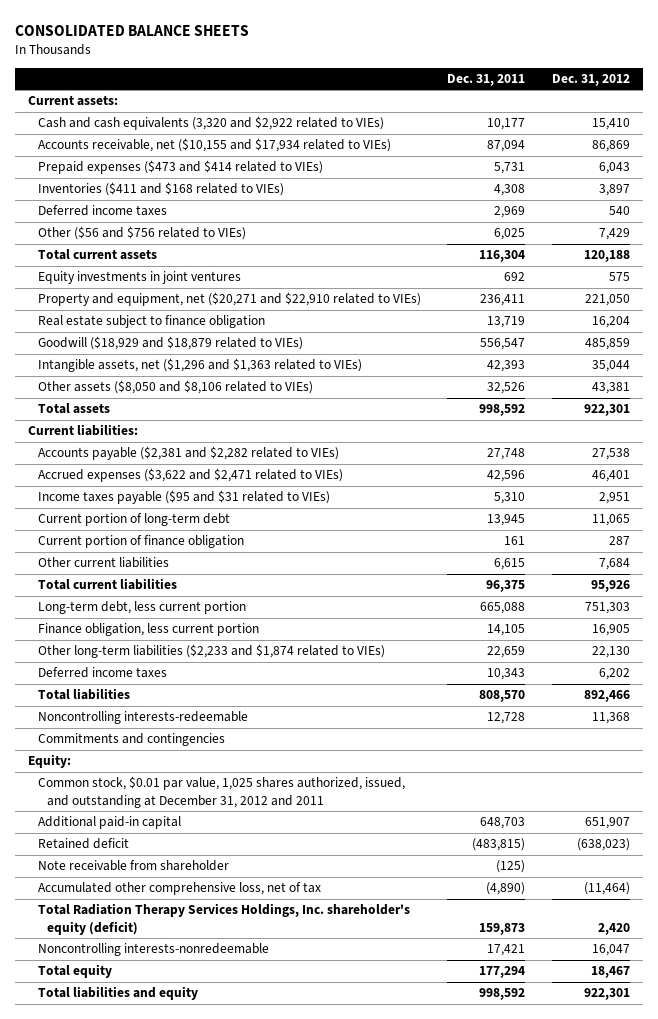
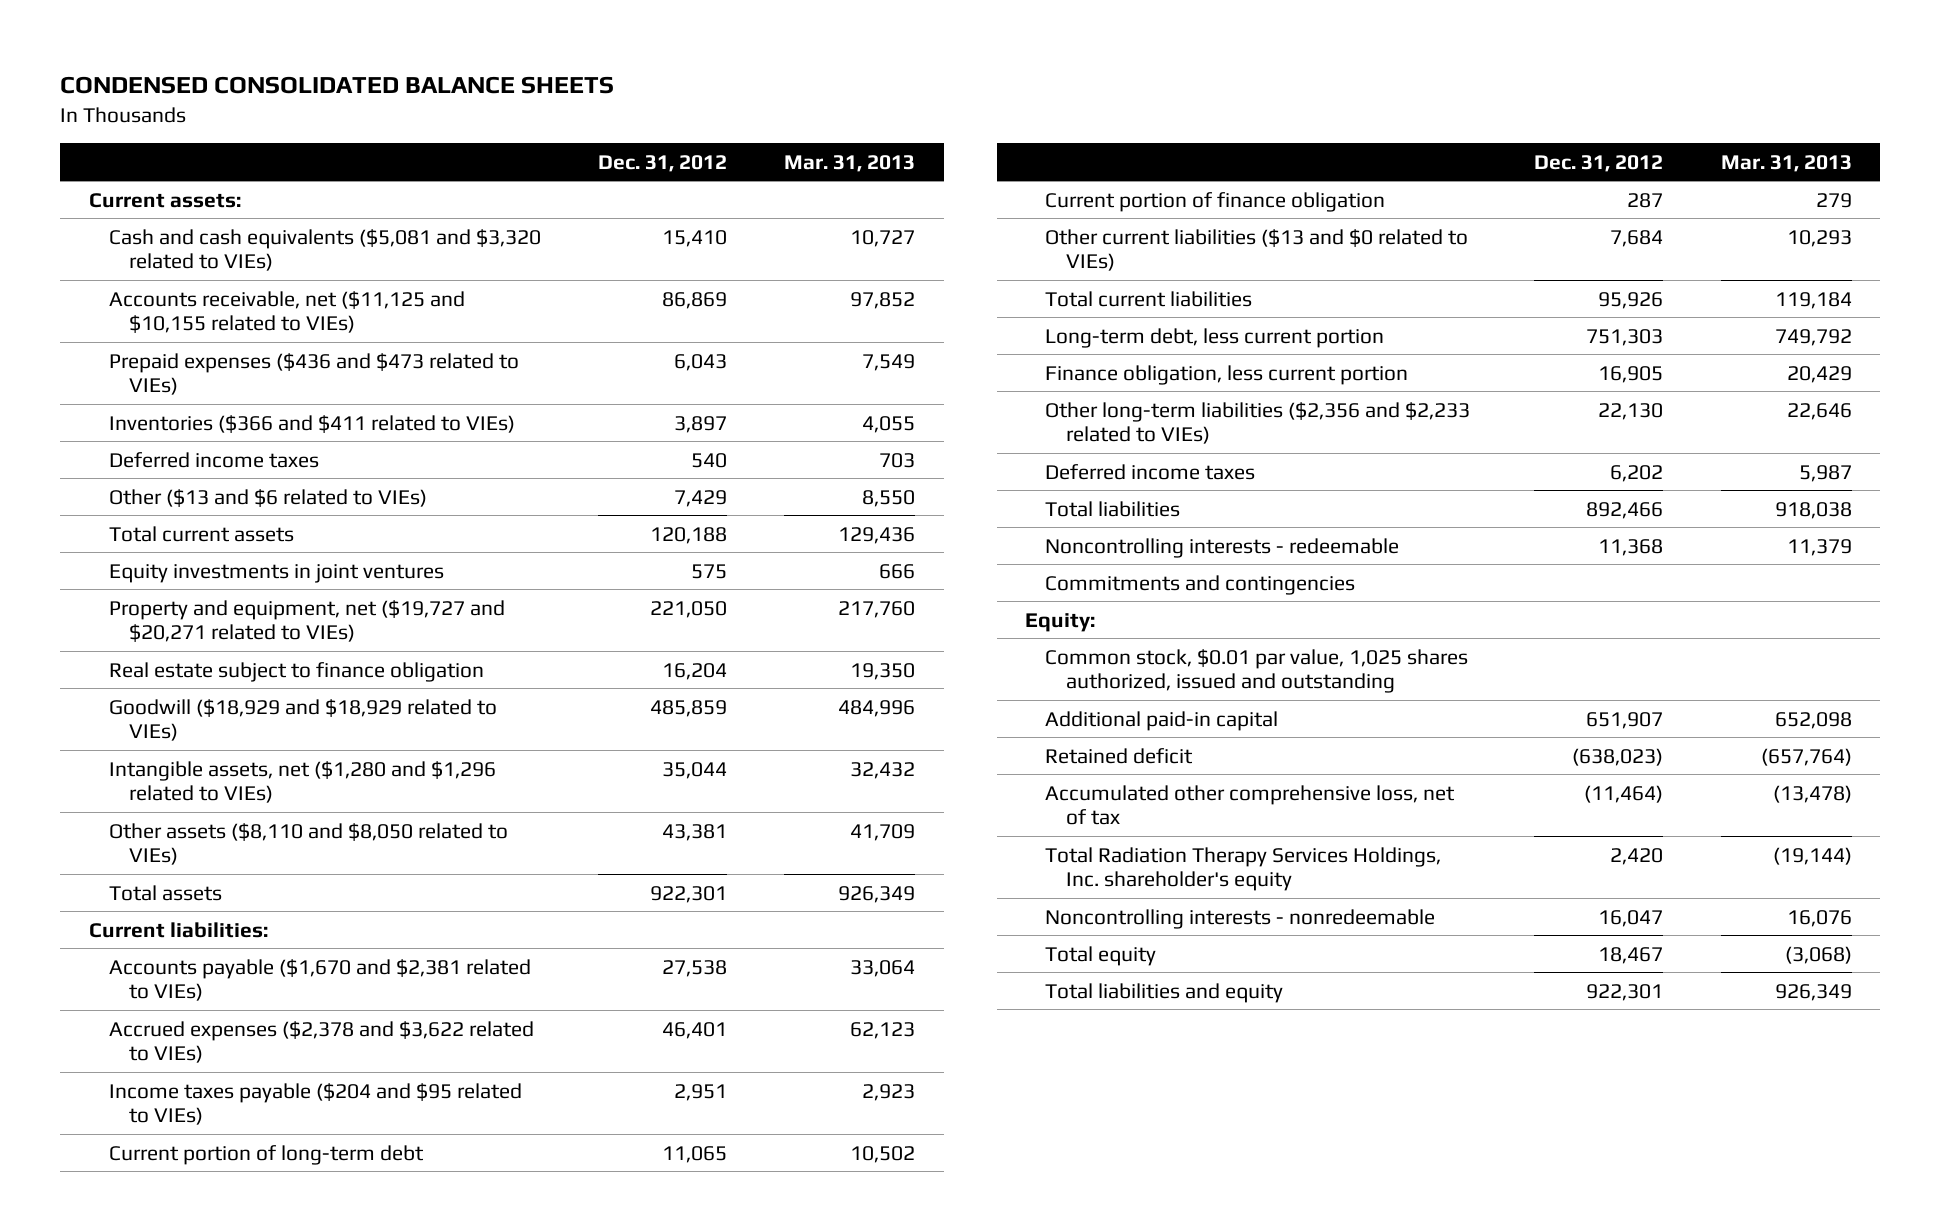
- CONSOLIDATED BALANCE SHEETS
+ CONDENSED CONSOLIDATED BALANCE SHEETS
- | Dec. 31, 2011 | Dec. 31, 2012
+ | Dec. 31, 2012 | Mar. 31, 2013
- Cash and cash equivalents (3,320 and $2,922 related to VIEs) | 10,177 | 15,410
- Accounts receivable, net ($10,155 and $17,934 related to VIEs) | 87,094 | 86,869
- Prepaid expenses ($473 and $414 related to VIEs) | 5,731 | 6,043
- Inventories ($411 and $168 related to VIEs) | 4,308 | 3,897
+ Cash and cash equivalents ($5,081 and $3,320 related to VIEs) | 15,410 | 10,727
+ Accounts receivable, net ($11,125 and $10,155 related to VIEs) | 86,869 | 97,852
+ Prepaid expenses ($436 and $473 related to VIEs) | 6,043 | 7,549
+ Inventories ($366 and $411 related to VIEs) | 3,897 | 4,055
- Other ($56 and $756 related to VIEs) | 6,025 | 7,429
+ Other ($13 and $6 related to VIEs) | 7,429 | 8,550
- Property and equipment, net ($20,271 and $22,910 related to VIEs) | 236,411 | 221,050
+ Property and equipment, net ($19,727 and $20,271 related to VIEs) | 221,050 | 217,760
- Goodwill ($18,929 and $18,879 related to VIEs) | 556,547 | 485,859
- Intangible assets, net ($1,296 and $1,363 related to VIEs) | 42,393 | 35,044
- Other assets ($8,050 and $8,106 related to VIEs) | 32,526 | 43,381
+ Goodwill ($18,929 and $18,929 related to VIEs) | 485,859 | 484,996
+ Intangible assets, net ($1,280 and $1,296 related to VIEs) | 35,044 | 32,432
+ Other assets ($8,110 and $8,050 related to VIEs) | 43,381 | 41,709
- Accounts payable ($2,381 and $2,282 related to VIEs) | 27,748 | 27,538
- Accrued expenses ($3,622 and $2,471 related to VIEs) | 42,596 | 46,401
- Income taxes payable ($95 and $31 related to VIEs) | 5,310 | 2,951
+ Accounts payable ($1,670 and $2,381 related to VIEs) | 27,538 | 33,064
+ Accrued expenses ($2,378 and $3,622 related to VIEs) | 46,401 | 62,123
+ Income taxes payable ($204 and $95 related to VIEs) | 2,951 | 2,923
- Other current liabilities | 6,615 | 7,684
+ Other current liabilities ($13 and $0 related to VIEs) | 7,684 | 10,293
- Other long-term liabilities ($2,233 and $1,874 related to VIEs) | 22,659 | 22,130
+ Other long-term liabilities ($2,356 and $2,233 related to VIEs) | 22,130 | 22,646
- Noncontrolling interests-redeemable | 12,728 | 11,368
+ Noncontrolling interests - redeemable | 11,368 | 11,379
- Common stock, $0.01 par value, 1,025 shares authorized, issued, and outstanding at December 31, 2012 and 2011
+ Common stock, $0.01 par value, 1,025 shares authorized, issued and outstanding
- Note receivable from shareholder | (125) |
- Total Radiation Therapy Services Holdings, Inc. shareholder's equity (deficit) | 159,873 | 2,420
- Noncontrolling interests-nonredeemable | 17,421 | 16,047
+ Total Radiation Therapy Services Holdings, Inc. shareholder's equity | 2,420 | (19,144)
+ Noncontrolling interests - nonredeemable | 16,047 | 16,076

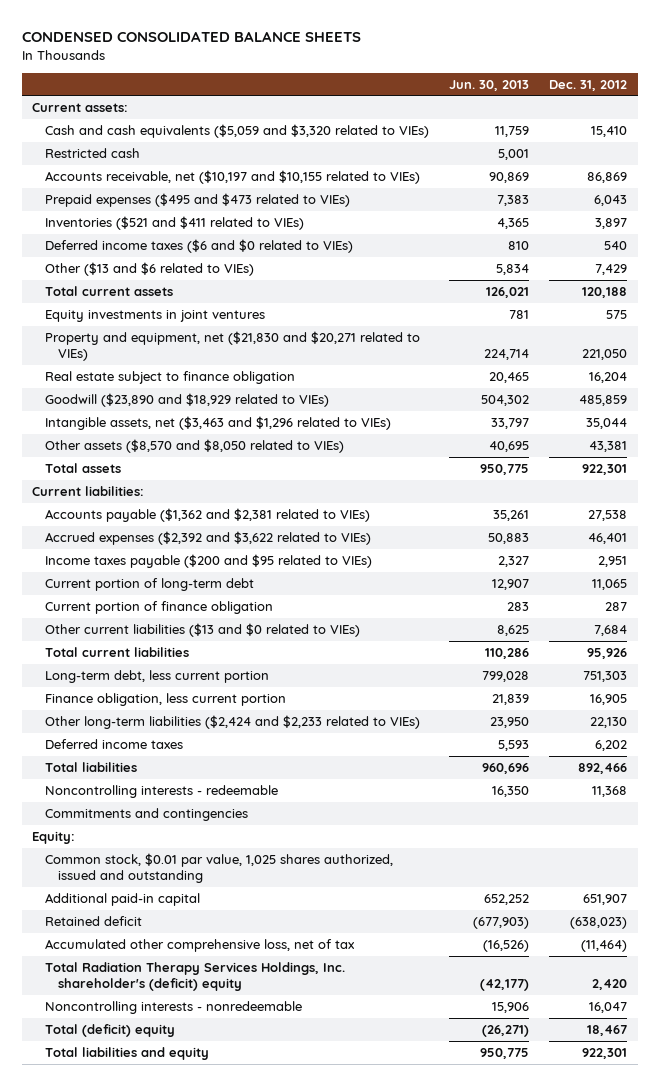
- | Dec. 31, 2012 | Mar. 31, 2013
+ | Jun. 30, 2013 | Dec. 31, 2012
- Cash and cash equivalents ($5,081 and $3,320 related to VIEs) | 15,410 | 10,727
- Accounts receivable, net ($11,125 and $10,155 related to VIEs) | 86,869 | 97,852
- Prepaid expenses ($436 and $473 related to VIEs) | 6,043 | 7,549
- Inventories ($366 and $411 related to VIEs) | 3,897 | 4,055
- Deferred income taxes | 540 | 703
+ Cash and cash equivalents ($5,059 and $3,320 related to VIEs) | 11,759 | 15,410
+ Restricted cash | 5,001 |
+ Accounts receivable, net ($10,197 and $10,155 related to VIEs) | 90,869 | 86,869
+ Prepaid expenses ($495 and $473 related to VIEs) | 7,383 | 6,043
+ Inventories ($521 and $411 related to VIEs) | 4,365 | 3,897
+ Deferred income taxes ($6 and $0 related to VIEs) | 810 | 540
- Property and equipment, net ($19,727 and $20,271 related to VIEs) | 221,050 | 217,760
+ Property and equipment, net ($21,830 and $20,271 related to VIEs) | 224,714 | 221,050
- Goodwill ($18,929 and $18,929 related to VIEs) | 485,859 | 484,996
- Intangible assets, net ($1,280 and $1,296 related to VIEs) | 35,044 | 32,432
- Other assets ($8,110 and $8,050 related to VIEs) | 43,381 | 41,709
+ Goodwill ($23,890 and $18,929 related to VIEs) | 504,302 | 485,859
+ Intangible assets, net ($3,463 and $1,296 related to VIEs) | 33,797 | 35,044
+ Other assets ($8,570 and $8,050 related to VIEs) | 40,695 | 43,381
- Accounts payable ($1,670 and $2,381 related to VIEs) | 27,538 | 33,064
- Accrued expenses ($2,378 and $3,622 related to VIEs) | 46,401 | 62,123
- Income taxes payable ($204 and $95 related to VIEs) | 2,951 | 2,923
+ Accounts payable ($1,362 and $2,381 related to VIEs) | 35,261 | 27,538
+ Accrued expenses ($2,392 and $3,622 related to VIEs) | 50,883 | 46,401
+ Income taxes payable ($200 and $95 related to VIEs) | 2,327 | 2,951
- Other long-term liabilities ($2,356 and $2,233 related to VIEs) | 22,130 | 22,646
+ Other long-term liabilities ($2,424 and $2,233 related to VIEs) | 23,950 | 22,130
- Total Radiation Therapy Services Holdings, Inc. shareholder's equity | 2,420 | (19,144)
+ Total Radiation Therapy Services Holdings, Inc. shareholder's (deficit) equity | (42,177) | 2,420
- Total equity | 18,467 | (3,068)
+ Total (deficit) equity | (26,271) | 18,467

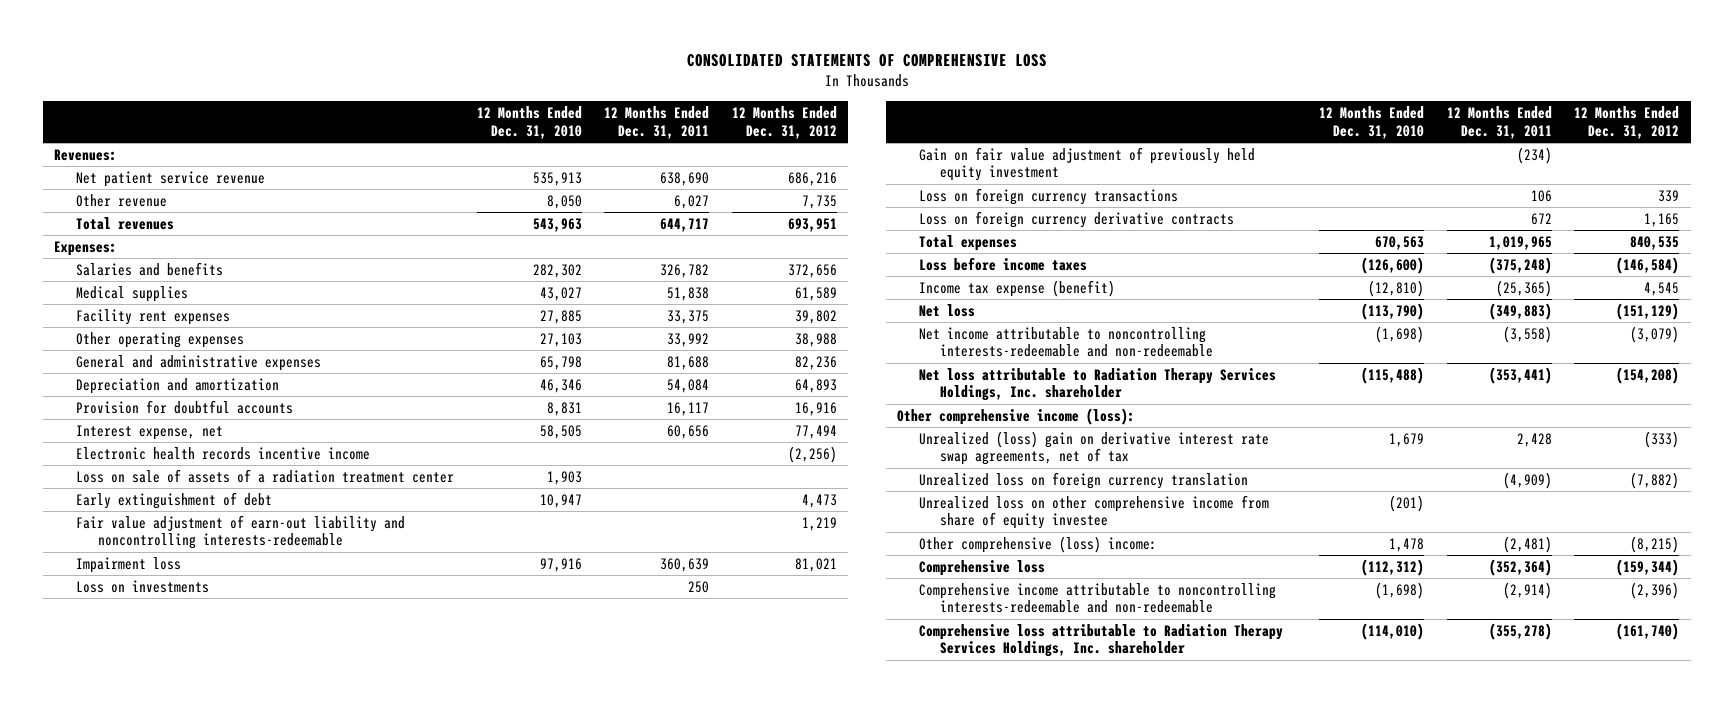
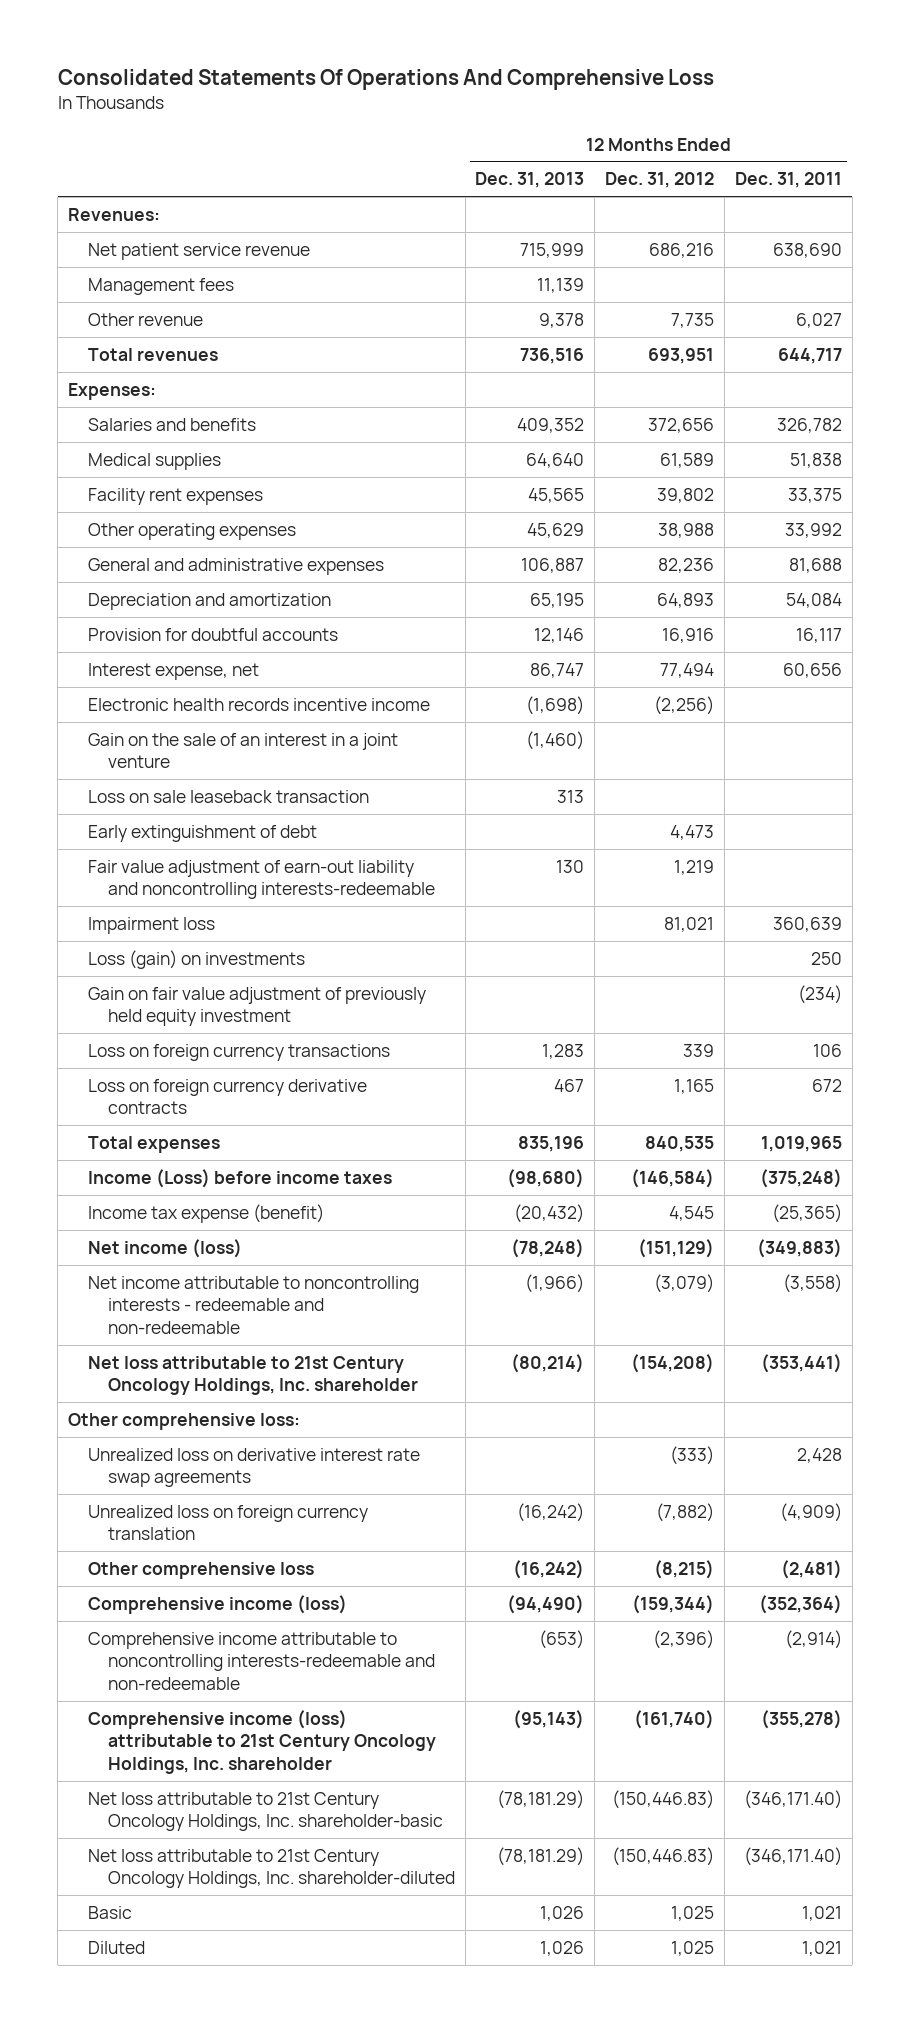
- CONSOLIDATED STATEMENTS OF COMPREHENSIVE LOSS
+ Consolidated Statements Of Operations And Comprehensive Loss
- | 12 Months Ended Dec. 31, 2010 | 12 Months Ended Dec. 31, 2011 | 12 Months Ended Dec. 31, 2012
+ | 12 Months Ended Dec. 31, 2013 | 12 Months Ended Dec. 31, 2012 | 12 Months Ended Dec. 31, 2011
+ Management fees | 11,139 | |
- Loss on sale of assets of a radiation treatment center | 1,903 | |
+ Gain on the sale of an interest in a joint venture | (1,460) | |
+ Loss on sale leaseback transaction | 313 | |
- Loss on investments | | 250 |
+ Loss (gain) on investments | | | 250
- Loss before income taxes | (126,600) | (375,248) | (146,584)
+ Income (Loss) before income taxes | (98,680) | (146,584) | (375,248)
- Net loss | (113,790) | (349,883) | (151,129)
- Net income attributable to noncontrolling interests-redeemable and non-redeemable | (1,698) | (3,558) | (3,079)
- Net loss attributable to Radiation Therapy Services Holdings, Inc. shareholder | (115,488) | (353,441) | (154,208)
- Other comprehensive income (loss):
- Unrealized (loss) gain on derivative interest rate swap agreements, net of tax | 1,679 | 2,428 | (333)
+ Net income (loss) | (78,248) | (151,129) | (349,883)
+ Net income attributable to noncontrolling interests - redeemable and non-redeemable | (1,966) | (3,079) | (3,558)
+ Net loss attributable to 21st Century Oncology Holdings, Inc. shareholder | (80,214) | (154,208) | (353,441)
+ Other comprehensive loss:
+ Unrealized loss on derivative interest rate swap agreements | | (333) | 2,428
- Unrealized loss on other comprehensive income from share of equity investee | (201) | |
- Other comprehensive (loss) income: | 1,478 | (2,481) | (8,215)
- Comprehensive loss | (112,312) | (352,364) | (159,344)
+ Other comprehensive loss | (16,242) | (8,215) | (2,481)
+ Comprehensive income (loss) | (94,490) | (159,344) | (352,364)
- Comprehensive loss attributable to Radiation Therapy Services Holdings, Inc. shareholder | (114,010) | (355,278) | (161,740)
+ Comprehensive income (loss) attributable to 21st Century Oncology Holdings, Inc. shareholder | (95,143) | (161,740) | (355,278)
+ Net loss attributable to 21st Century Oncology Holdings, Inc. shareholder-basic | (78,181.29) | (150,446.83) | (346,171.40)
+ Net loss attributable to 21st Century Oncology Holdings, Inc. shareholder-diluted | (78,181.29) | (150,446.83) | (346,171.40)
+ Basic | 1,026 | 1,025 | 1,021
+ Diluted | 1,026 | 1,025 | 1,021

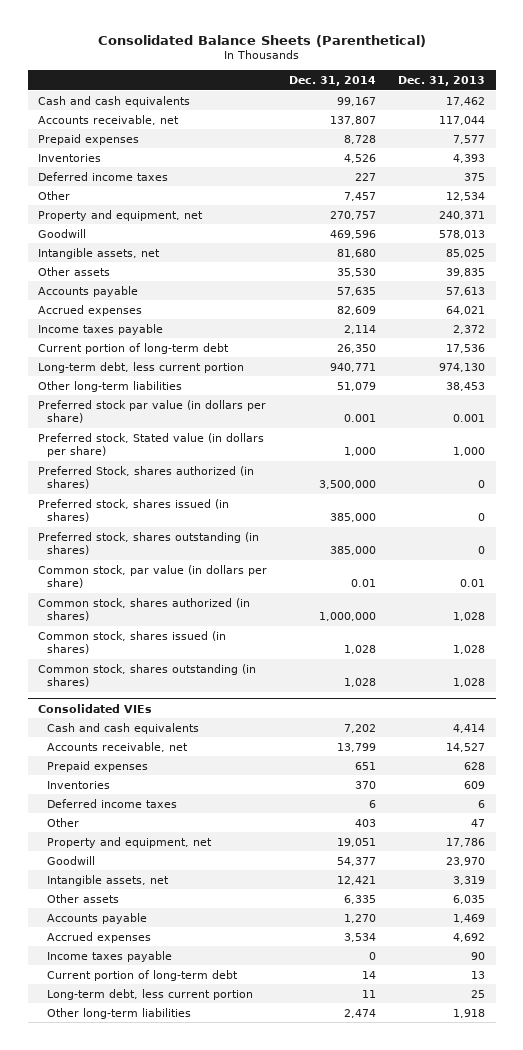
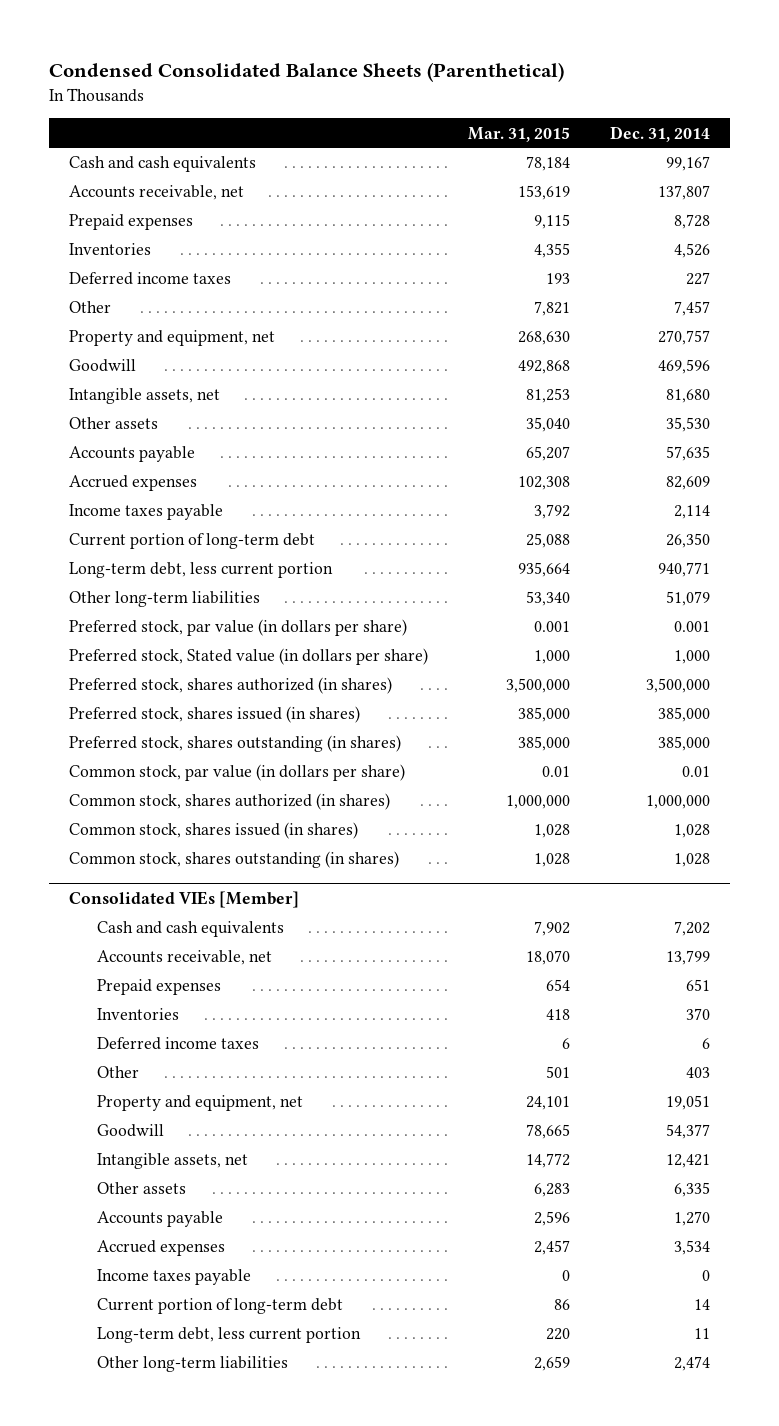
- Consolidated Balance Sheets (Parenthetical)
+ Condensed Consolidated Balance Sheets (Parenthetical)
- | Dec. 31, 2014 | Dec. 31, 2013
+ | Mar. 31, 2015 | Dec. 31, 2014
- Preferred stock par value (in dollars per share) | 0.001 | 0.001
+ Preferred stock, par value (in dollars per share) | 0.001 | 0.001
- Preferred Stock, shares authorized (in shares) | 3,500,000 | 0
+ Preferred stock, shares authorized (in shares) | 3,500,000 | 3,500,000
- Consolidated VIEs
+ Consolidated VIEs [Member]

